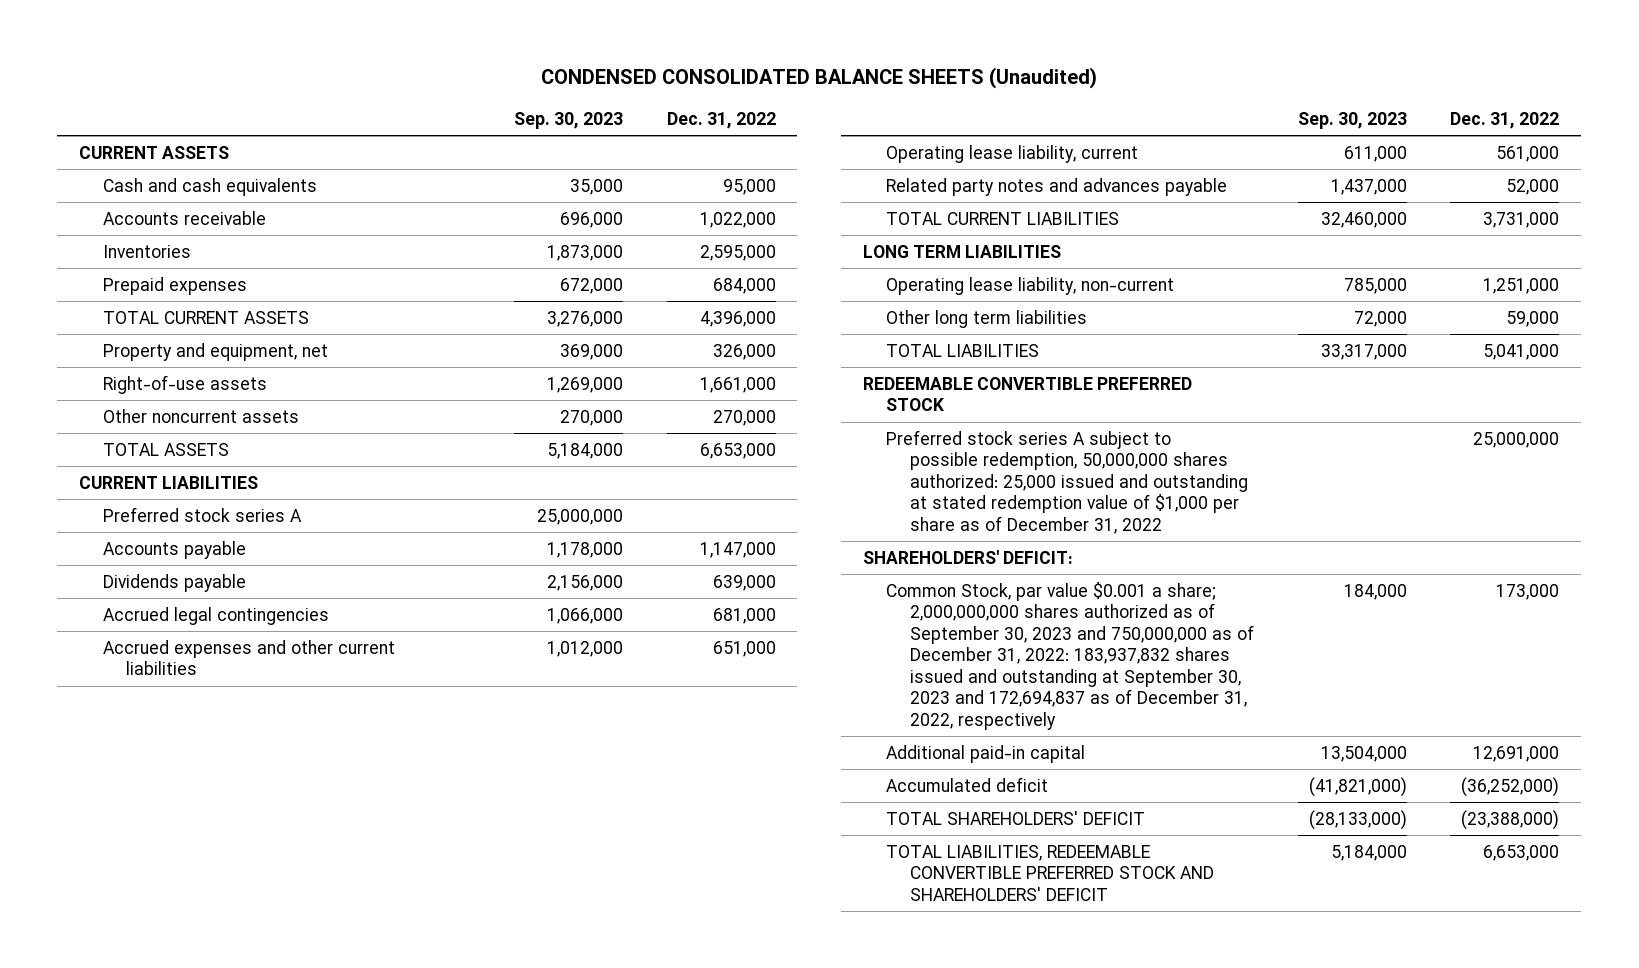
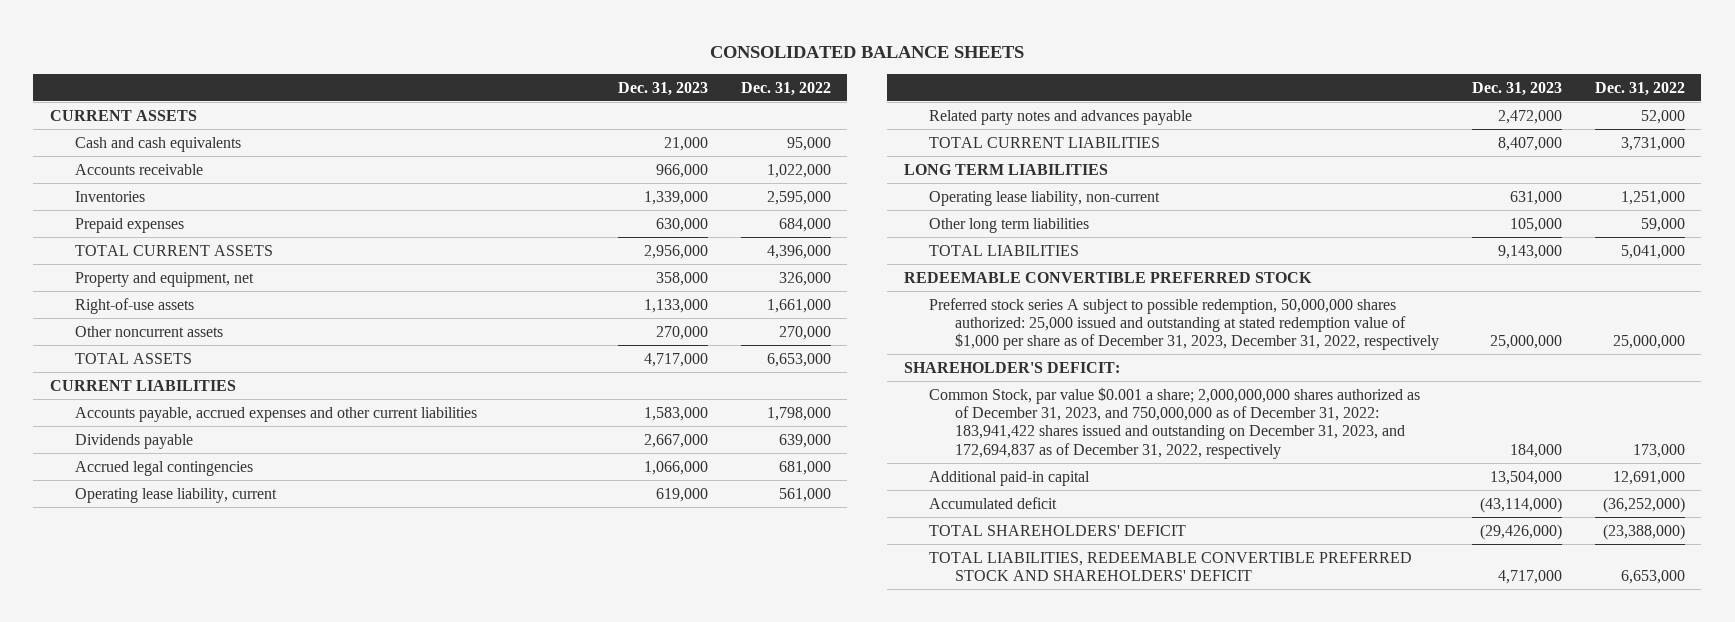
- CONDENSED CONSOLIDATED BALANCE SHEETS (Unaudited)
+ CONSOLIDATED BALANCE SHEETS
- | Sep. 30, 2023 | Dec. 31, 2022
+ | Dec. 31, 2023 | Dec. 31, 2022
- Preferred stock series A | 25,000,000 |
- Accounts payable | 1,178,000 | 1,147,000
+ Accounts payable, accrued expenses and other current liabilities | 1,583,000 | 1,798,000
- Accrued expenses and other current liabilities | 1,012,000 | 651,000
- Preferred stock series A subject to possible redemption, 50,000,000 shares authorized: 25,000 issued and outstanding at stated redemption value of $1,000 per share as of December 31, 2022 | | 25,000,000
- SHAREHOLDERS' DEFICIT:
- Common Stock, par value $0.001 a share; 2,000,000,000 shares authorized as of September 30, 2023 and 750,000,000 as of December 31, 2022: 183,937,832 shares issued and outstanding at September 30, 2023 and 172,694,837 as of December 31, 2022, respectively | 184,000 | 173,000
+ Preferred stock series A subject to possible redemption, 50,000,000 shares authorized: 25,000 issued and outstanding at stated redemption value of $1,000 per share as of December 31, 2023, December 31, 2022, respectively | 25,000,000 | 25,000,000
+ SHAREHOLDER'S DEFICIT:
+ Common Stock, par value $0.001 a share; 2,000,000,000 shares authorized as of December 31, 2023, and 750,000,000 as of December 31, 2022: 183,941,422 shares issued and outstanding on December 31, 2023, and 172,694,837 as of December 31, 2022, respectively | 184,000 | 173,000

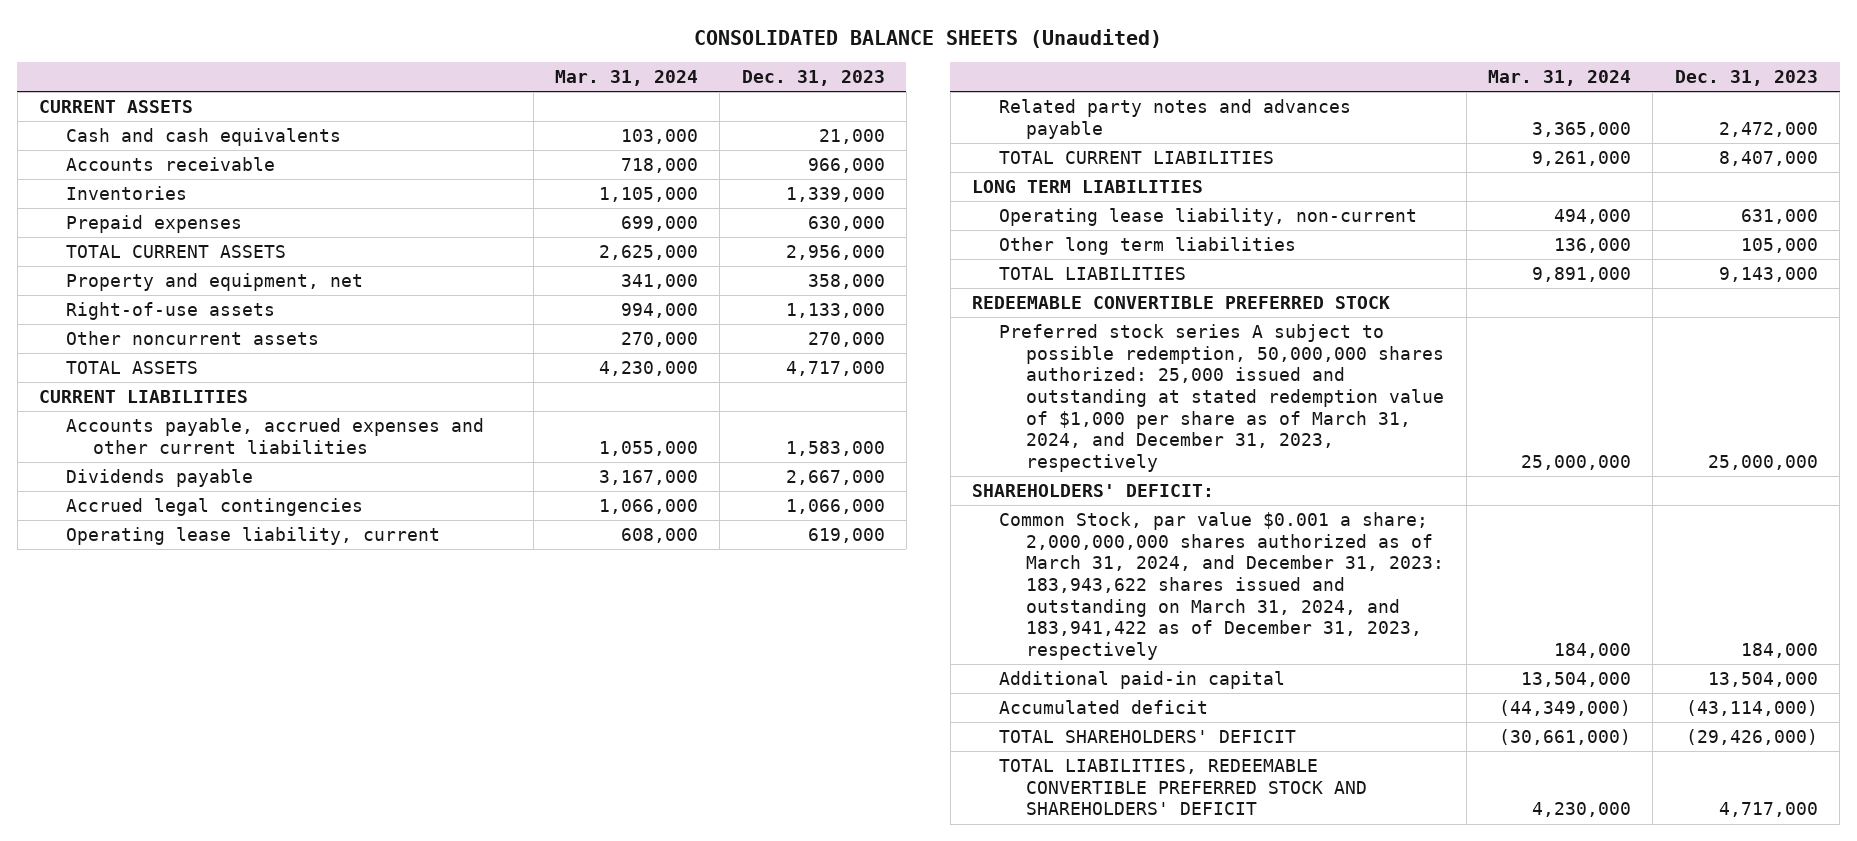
- CONSOLIDATED BALANCE SHEETS
+ CONSOLIDATED BALANCE SHEETS (Unaudited)
- | Dec. 31, 2023 | Dec. 31, 2022
+ | Mar. 31, 2024 | Dec. 31, 2023
- Preferred stock series A subject to possible redemption, 50,000,000 shares authorized: 25,000 issued and outstanding at stated redemption value of $1,000 per share as of December 31, 2023, December 31, 2022, respectively | 25,000,000 | 25,000,000
- SHAREHOLDER'S DEFICIT:
- Common Stock, par value $0.001 a share; 2,000,000,000 shares authorized as of December 31, 2023, and 750,000,000 as of December 31, 2022: 183,941,422 shares issued and outstanding on December 31, 2023, and 172,694,837 as of December 31, 2022, respectively | 184,000 | 173,000
+ Preferred stock series A subject to possible redemption, 50,000,000 shares authorized: 25,000 issued and outstanding at stated redemption value of $1,000 per share as of March 31, 2024, and December 31, 2023, respectively | 25,000,000 | 25,000,000
+ SHAREHOLDERS' DEFICIT:
+ Common Stock, par value $0.001 a share; 2,000,000,000 shares authorized as of March 31, 2024, and December 31, 2023: 183,943,622 shares issued and outstanding on March 31, 2024, and 183,941,422 as of December 31, 2023, respectively | 184,000 | 184,000

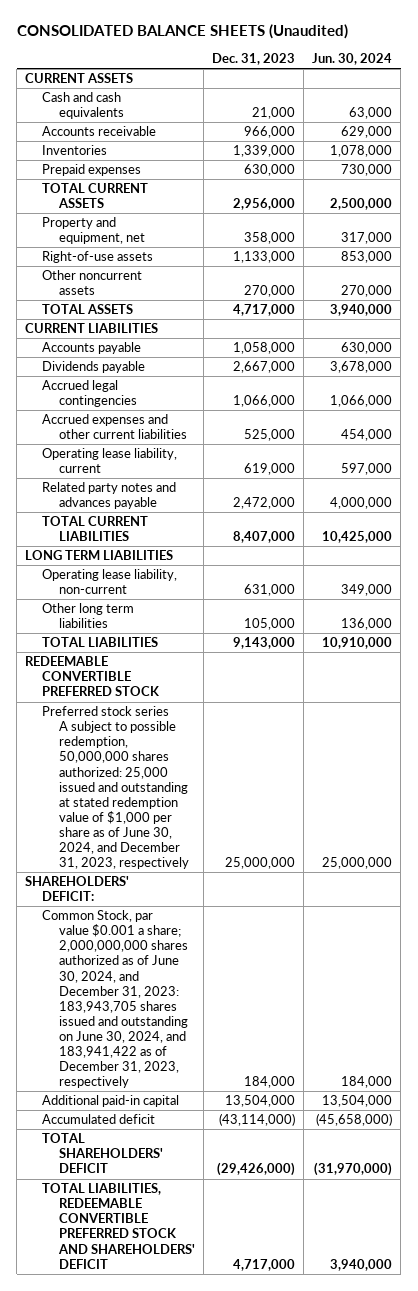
- | Mar. 31, 2024 | Dec. 31, 2023
+ | Dec. 31, 2023 | Jun. 30, 2024
- Accounts payable, accrued expenses and other current liabilities | 1,055,000 | 1,583,000
+ Accounts payable | 1,058,000 | 630,000
+ Accrued expenses and other current liabilities | 525,000 | 454,000
- Preferred stock series A subject to possible redemption, 50,000,000 shares authorized: 25,000 issued and outstanding at stated redemption value of $1,000 per share as of March 31, 2024, and December 31, 2023, respectively | 25,000,000 | 25,000,000
+ Preferred stock series A subject to possible redemption, 50,000,000 shares authorized: 25,000 issued and outstanding at stated redemption value of $1,000 per share as of June 30, 2024, and December 31, 2023, respectively | 25,000,000 | 25,000,000
- Common Stock, par value $0.001 a share; 2,000,000,000 shares authorized as of March 31, 2024, and December 31, 2023: 183,943,622 shares issued and outstanding on March 31, 2024, and 183,941,422 as of December 31, 2023, respectively | 184,000 | 184,000
+ Common Stock, par value $0.001 a share; 2,000,000,000 shares authorized as of June 30, 2024, and December 31, 2023: 183,943,705 shares issued and outstanding on June 30, 2024, and 183,941,422 as of December 31, 2023, respectively | 184,000 | 184,000

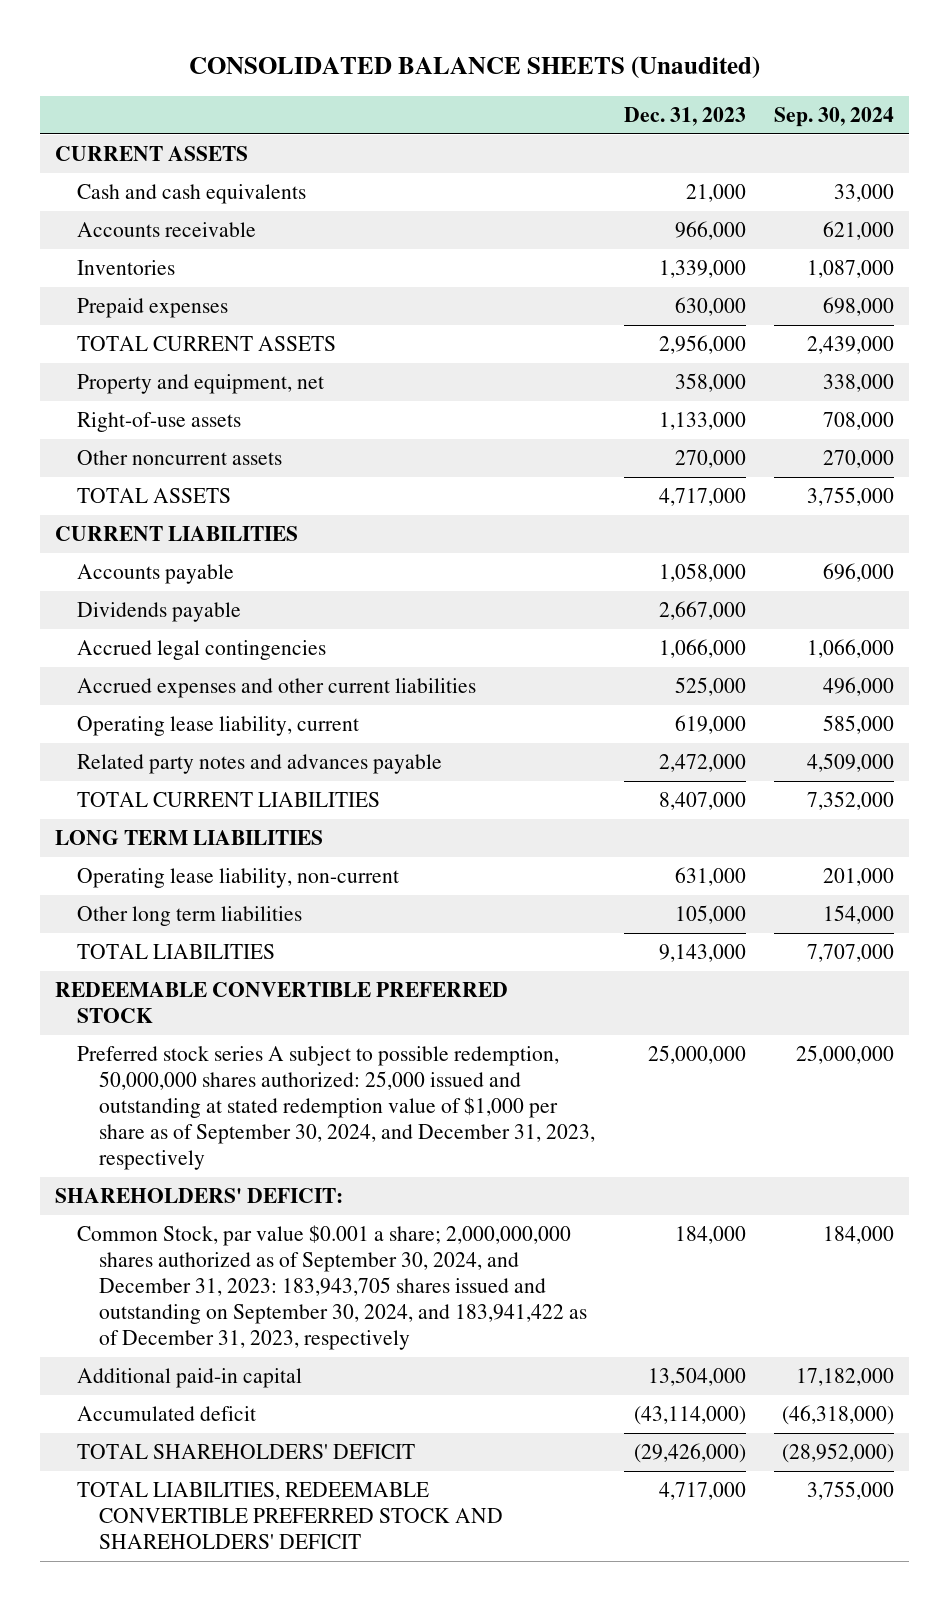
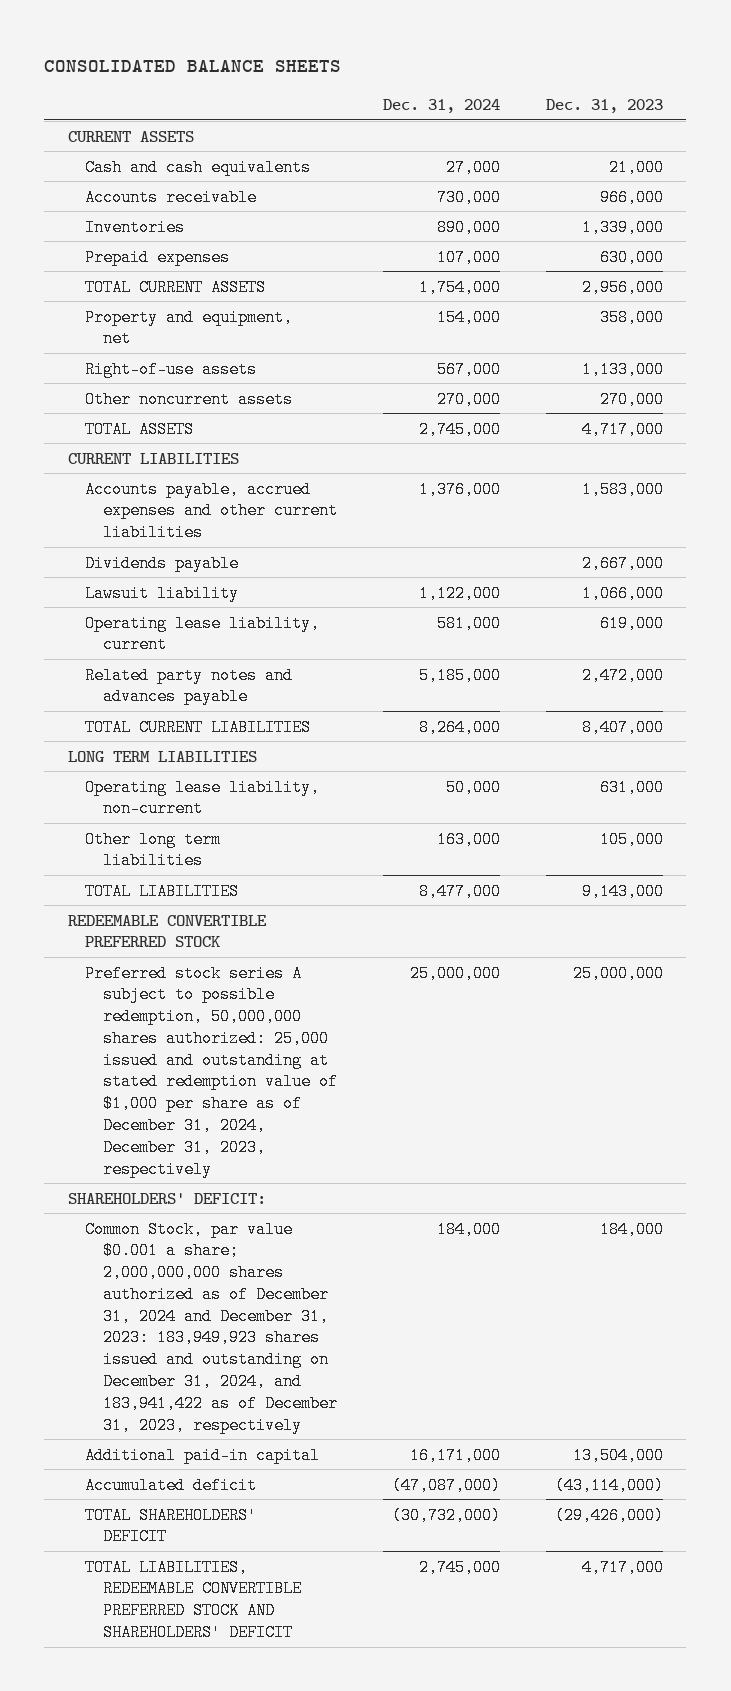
- CONSOLIDATED BALANCE SHEETS (Unaudited)
+ CONSOLIDATED BALANCE SHEETS
- | Dec. 31, 2023 | Sep. 30, 2024
+ | Dec. 31, 2024 | Dec. 31, 2023
- Accounts payable | 1,058,000 | 696,000
+ Accounts payable, accrued expenses and other current liabilities | 1,376,000 | 1,583,000
- Accrued legal contingencies | 1,066,000 | 1,066,000
- Accrued expenses and other current liabilities | 525,000 | 496,000
+ Lawsuit liability | 1,122,000 | 1,066,000
- Preferred stock series A subject to possible redemption, 50,000,000 shares authorized: 25,000 issued and outstanding at stated redemption value of $1,000 per share as of September 30, 2024, and December 31, 2023, respectively | 25,000,000 | 25,000,000
+ Preferred stock series A subject to possible redemption, 50,000,000 shares authorized: 25,000 issued and outstanding at stated redemption value of $1,000 per share as of December 31, 2024, December 31, 2023, respectively | 25,000,000 | 25,000,000
- Common Stock, par value $0.001 a share; 2,000,000,000 shares authorized as of September 30, 2024, and December 31, 2023: 183,943,705 shares issued and outstanding on September 30, 2024, and 183,941,422 as of December 31, 2023, respectively | 184,000 | 184,000
+ Common Stock, par value $0.001 a share; 2,000,000,000 shares authorized as of December 31, 2024 and December 31, 2023: 183,949,923 shares issued and outstanding on December 31, 2024, and 183,941,422 as of December 31, 2023, respectively | 184,000 | 184,000

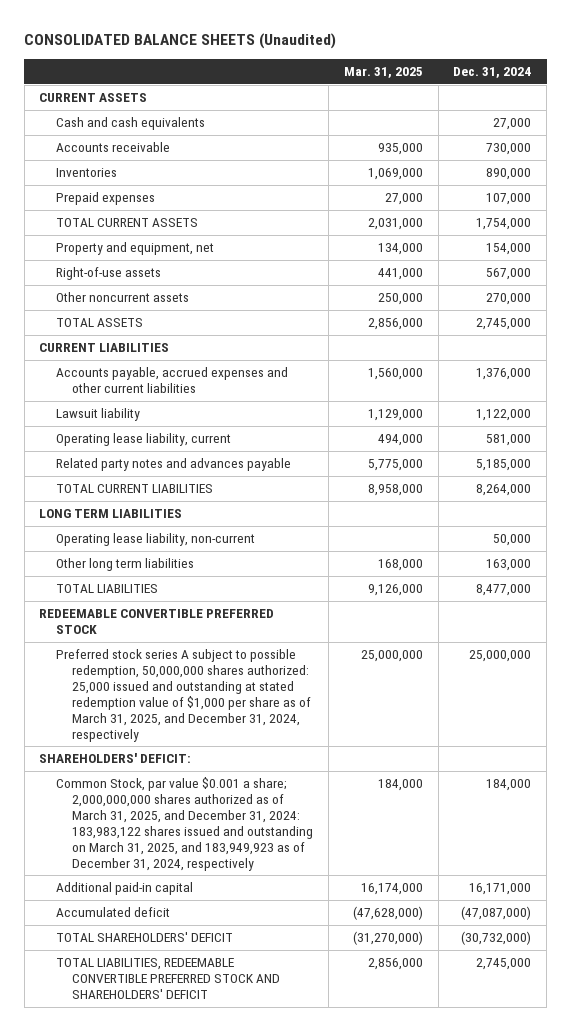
- CONSOLIDATED BALANCE SHEETS
+ CONSOLIDATED BALANCE SHEETS (Unaudited)
- | Dec. 31, 2024 | Dec. 31, 2023
+ | Mar. 31, 2025 | Dec. 31, 2024
- Dividends payable | | 2,667,000
- Preferred stock series A subject to possible redemption, 50,000,000 shares authorized: 25,000 issued and outstanding at stated redemption value of $1,000 per share as of December 31, 2024, December 31, 2023, respectively | 25,000,000 | 25,000,000
+ Preferred stock series A subject to possible redemption, 50,000,000 shares authorized: 25,000 issued and outstanding at stated redemption value of $1,000 per share as of March 31, 2025, and December 31, 2024, respectively | 25,000,000 | 25,000,000
- Common Stock, par value $0.001 a share; 2,000,000,000 shares authorized as of December 31, 2024 and December 31, 2023: 183,949,923 shares issued and outstanding on December 31, 2024, and 183,941,422 as of December 31, 2023, respectively | 184,000 | 184,000
+ Common Stock, par value $0.001 a share; 2,000,000,000 shares authorized as of March 31, 2025, and December 31, 2024: 183,983,122 shares issued and outstanding on March 31, 2025, and 183,949,923 as of December 31, 2024, respectively | 184,000 | 184,000

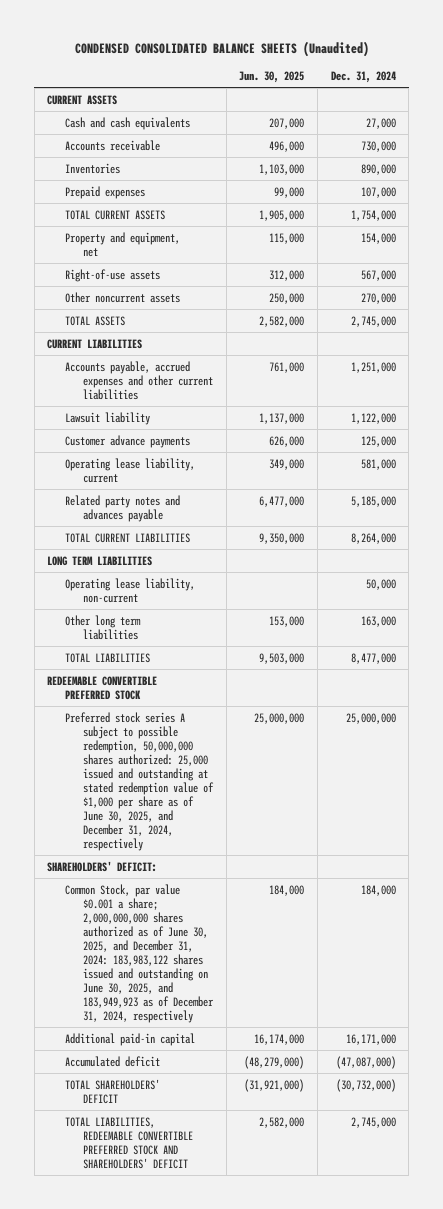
- CONSOLIDATED BALANCE SHEETS (Unaudited)
+ CONDENSED CONSOLIDATED BALANCE SHEETS (Unaudited)
- | Mar. 31, 2025 | Dec. 31, 2024
+ | Jun. 30, 2025 | Dec. 31, 2024
- Accounts payable, accrued expenses and other current liabilities | 1,560,000 | 1,376,000
+ Accounts payable, accrued expenses and other current liabilities | 761,000 | 1,251,000
+ Customer advance payments | 626,000 | 125,000
- Preferred stock series A subject to possible redemption, 50,000,000 shares authorized: 25,000 issued and outstanding at stated redemption value of $1,000 per share as of March 31, 2025, and December 31, 2024, respectively | 25,000,000 | 25,000,000
+ Preferred stock series A subject to possible redemption, 50,000,000 shares authorized: 25,000 issued and outstanding at stated redemption value of $1,000 per share as of June 30, 2025, and December 31, 2024, respectively | 25,000,000 | 25,000,000
- Common Stock, par value $0.001 a share; 2,000,000,000 shares authorized as of March 31, 2025, and December 31, 2024: 183,983,122 shares issued and outstanding on March 31, 2025, and 183,949,923 as of December 31, 2024, respectively | 184,000 | 184,000
+ Common Stock, par value $0.001 a share; 2,000,000,000 shares authorized as of June 30, 2025, and December 31, 2024: 183,983,122 shares issued and outstanding on June 30, 2025, and 183,949,923 as of December 31, 2024, respectively | 184,000 | 184,000

